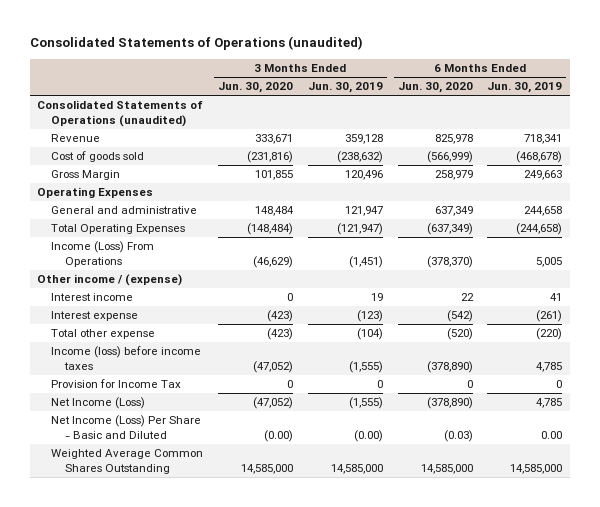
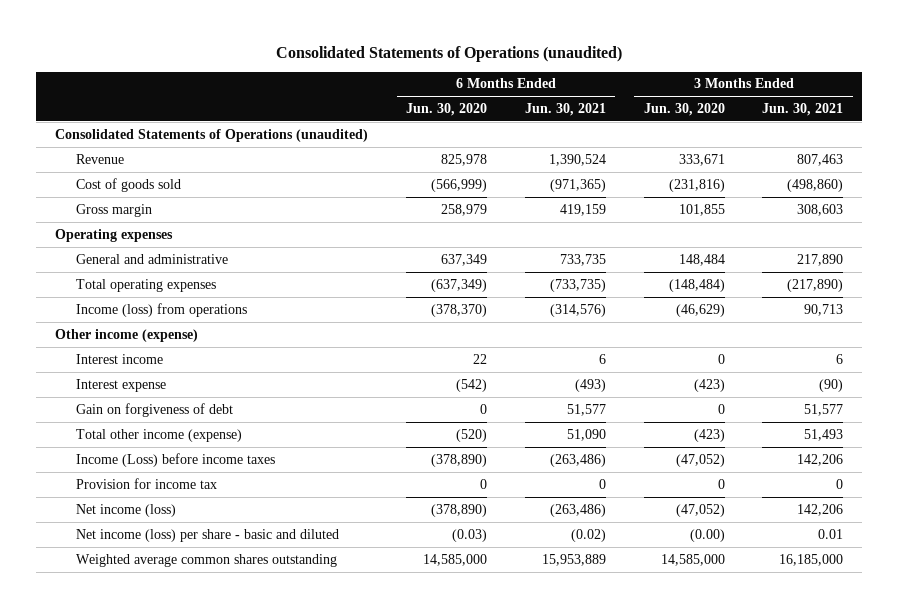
- | 3 Months Ended Jun. 30, 2020 | 3 Months Ended Jun. 30, 2019 | 6 Months Ended Jun. 30, 2020 | 6 Months Ended Jun. 30, 2019
+ | 6 Months Ended Jun. 30, 2020 | 6 Months Ended Jun. 30, 2021 | 3 Months Ended Jun. 30, 2020 | 3 Months Ended Jun. 30, 2021
- Gross Margin | 101,855 | 120,496 | 258,979 | 249,663
- Operating Expenses
+ Gross margin | 258,979 | 419,159 | 101,855 | 308,603
+ Operating expenses
- Total Operating Expenses | (148,484) | (121,947) | (637,349) | (244,658)
- Income (Loss) From Operations | (46,629) | (1,451) | (378,370) | 5,005
- Other income / (expense)
+ Total operating expenses | (637,349) | (733,735) | (148,484) | (217,890)
+ Income (loss) from operations | (378,370) | (314,576) | (46,629) | 90,713
+ Other income (expense)
- Total other expense | (423) | (104) | (520) | (220)
- Income (loss) before income taxes | (47,052) | (1,555) | (378,890) | 4,785
- Provision for Income Tax | 0 | 0 | 0 | 0
- Net Income (Loss) | (47,052) | (1,555) | (378,890) | 4,785
- Net Income (Loss) Per Share - Basic and Diluted | (0.00) | (0.00) | (0.03) | 0.00
- Weighted Average Common Shares Outstanding | 14,585,000 | 14,585,000 | 14,585,000 | 14,585,000
+ Gain on forgiveness of debt | 0 | 51,577 | 0 | 51,577
+ Total other income (expense) | (520) | 51,090 | (423) | 51,493
+ Income (Loss) before income taxes | (378,890) | (263,486) | (47,052) | 142,206
+ Provision for income tax | 0 | 0 | 0 | 0
+ Net income (loss) | (378,890) | (263,486) | (47,052) | 142,206
+ Net income (loss) per share - basic and diluted | (0.03) | (0.02) | (0.00) | 0.01
+ Weighted average common shares outstanding | 14,585,000 | 15,953,889 | 14,585,000 | 16,185,000

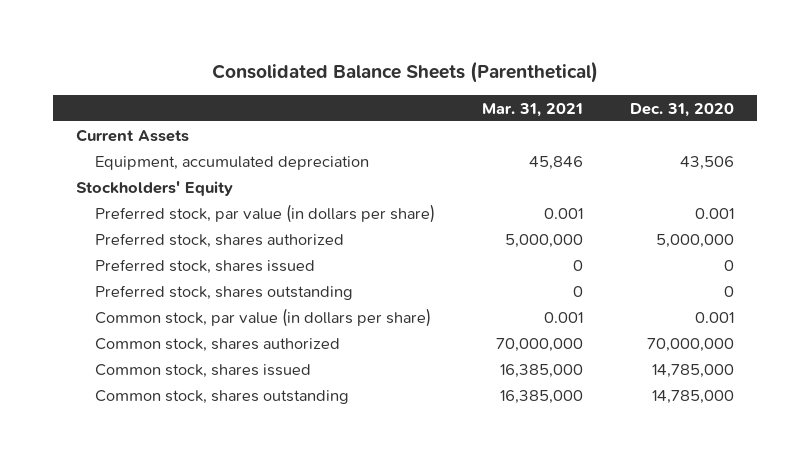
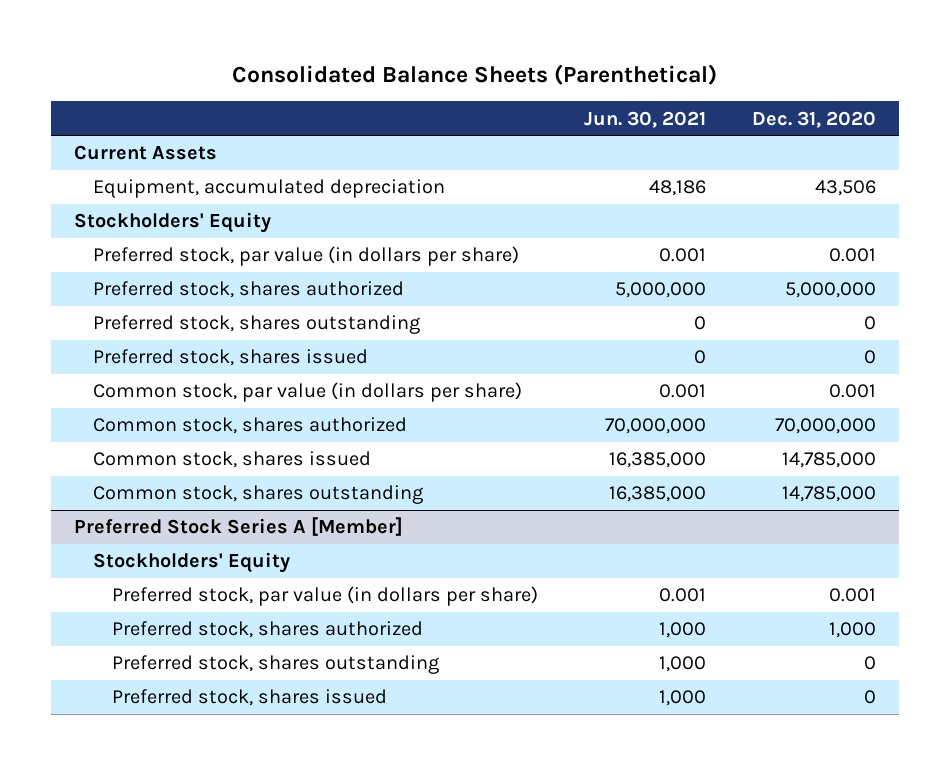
- | Mar. 31, 2021 | Dec. 31, 2020
+ | Jun. 30, 2021 | Dec. 31, 2020
moved down: Preferred stock, shares issued | 0 | 0
+ Preferred Stock Series A [Member]
+ Stockholders' Equity
+ Preferred stock, par value (in dollars per share) | 0.001 | 0.001
+ Preferred stock, shares authorized | 1,000 | 1,000
+ Preferred stock, shares outstanding | 1,000 | 0
+ Preferred stock, shares issued | 1,000 | 0

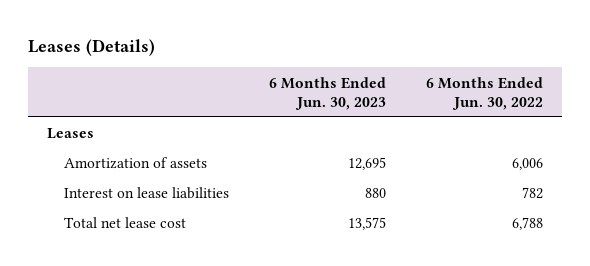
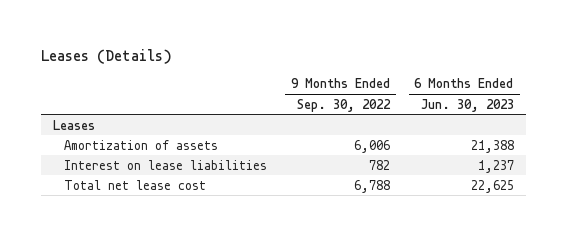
- | 6 Months Ended Jun. 30, 2023 | 6 Months Ended Jun. 30, 2022
+ | 9 Months Ended Sep. 30, 2022 | 6 Months Ended Jun. 30, 2023
- Amortization of assets | 12,695 | 6,006
- Interest on lease liabilities | 880 | 782
- Total net lease cost | 13,575 | 6,788
+ Amortization of assets | 6,006 | 21,388
+ Interest on lease liabilities | 782 | 1,237
+ Total net lease cost | 6,788 | 22,625

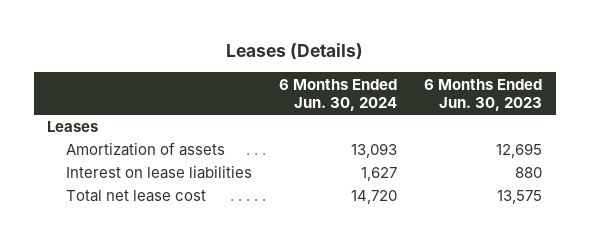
- | 9 Months Ended Sep. 30, 2022 | 6 Months Ended Jun. 30, 2023
+ | 6 Months Ended Jun. 30, 2024 | 6 Months Ended Jun. 30, 2023
- Amortization of assets | 6,006 | 21,388
- Interest on lease liabilities | 782 | 1,237
- Total net lease cost | 6,788 | 22,625
+ Amortization of assets | 13,093 | 12,695
+ Interest on lease liabilities | 1,627 | 880
+ Total net lease cost | 14,720 | 13,575

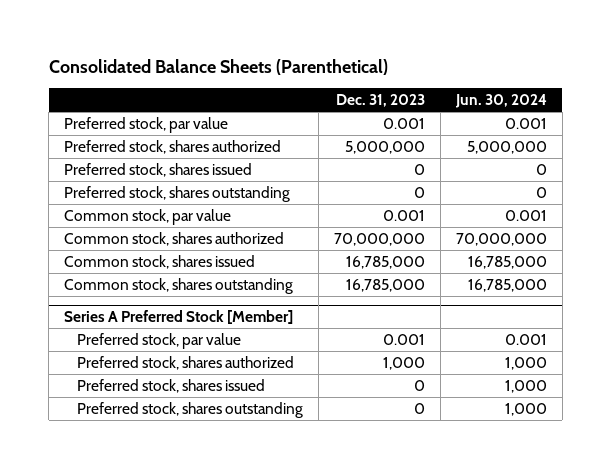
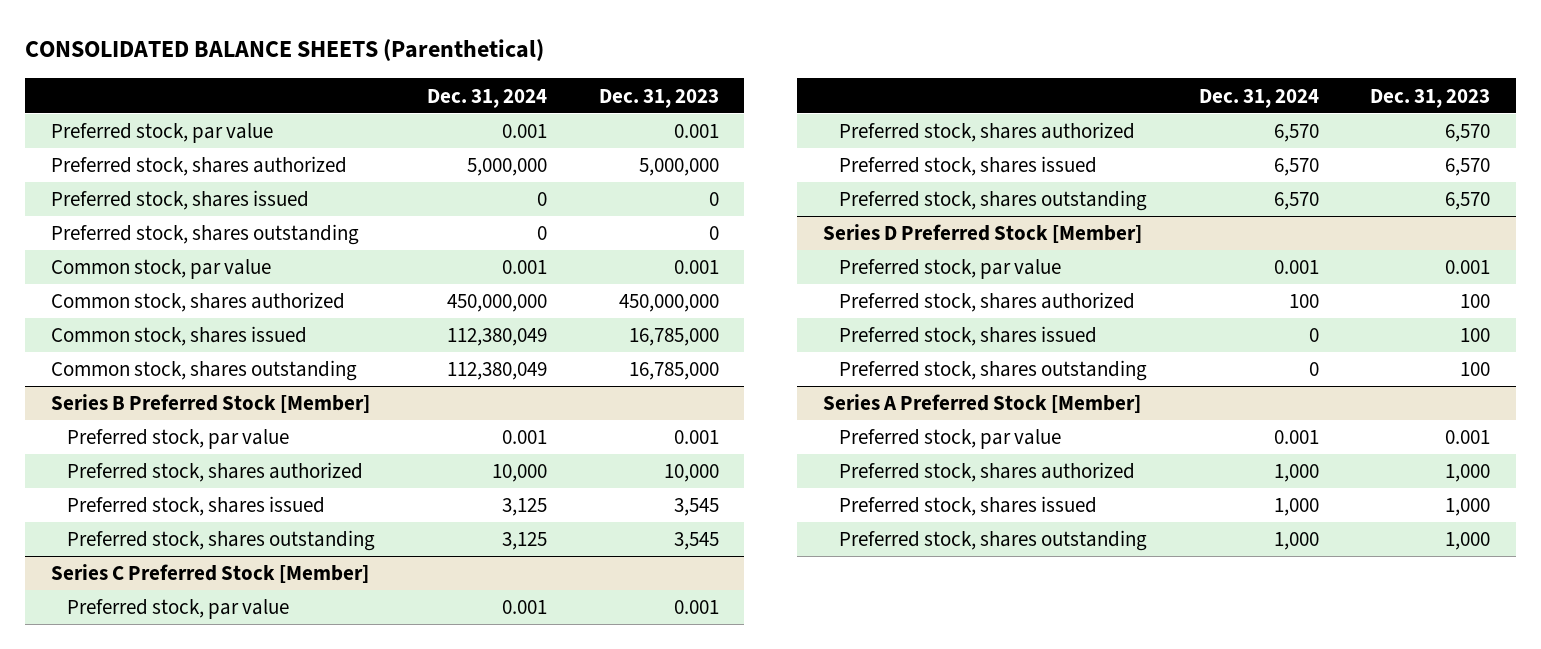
- Consolidated Balance Sheets (Parenthetical)
+ CONSOLIDATED BALANCE SHEETS (Parenthetical)
- | Dec. 31, 2023 | Jun. 30, 2024
+ | Dec. 31, 2024 | Dec. 31, 2023
- Common stock, shares authorized | 70,000,000 | 70,000,000
+ Common stock, shares authorized | 450,000,000 | 450,000,000
+ Series B Preferred Stock [Member]
+ Preferred stock, par value | 0.001 | 0.001
+ Preferred stock, shares authorized | 10,000 | 10,000
+ Preferred stock, shares issued | 3,125 | 3,545
+ Preferred stock, shares outstanding | 3,125 | 3,545
+ Series C Preferred Stock [Member]
+ Preferred stock, par value | 0.001 | 0.001
+ Preferred stock, shares authorized | 6,570 | 6,570
+ Preferred stock, shares issued | 6,570 | 6,570
+ Preferred stock, shares outstanding | 6,570 | 6,570
+ Series D Preferred Stock [Member]
+ Preferred stock, par value | 0.001 | 0.001
+ Preferred stock, shares authorized | 100 | 100
+ Preferred stock, shares issued | 0 | 100
+ Preferred stock, shares outstanding | 0 | 100
@ Series A Preferred Stock [Member]
- Preferred stock, shares issued | 0 | 1,000
- Preferred stock, shares outstanding | 0 | 1,000
+ Preferred stock, shares issued | 1,000 | 1,000
+ Preferred stock, shares outstanding | 1,000 | 1,000

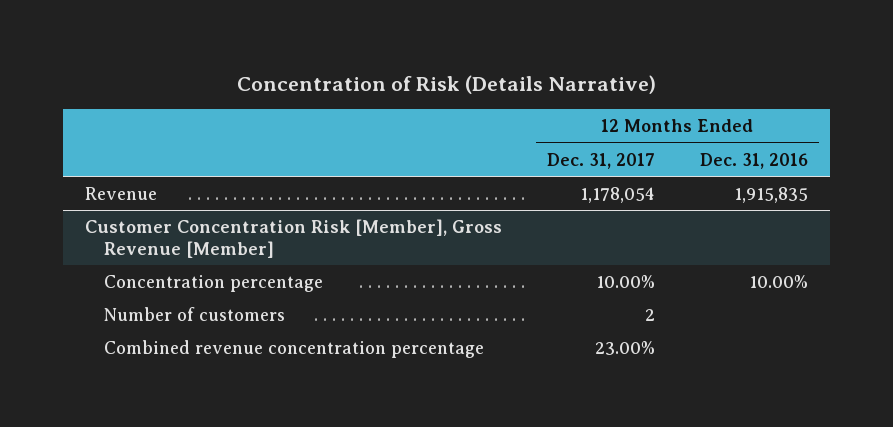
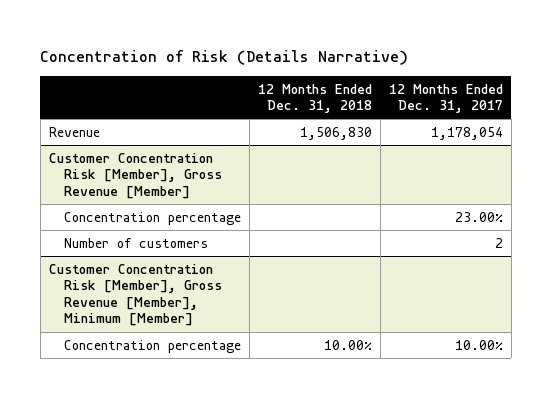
- | 12 Months Ended Dec. 31, 2017 | 12 Months Ended Dec. 31, 2016
+ | 12 Months Ended Dec. 31, 2018 | 12 Months Ended Dec. 31, 2017
@ Customer Concentration Risk [Member], Gross Revenue [Member]
- Concentration percentage | 10.00% | 10.00%
+ Concentration percentage | | 23.00%
- Combined revenue concentration percentage | 23.00% |
+ Customer Concentration Risk [Member], Gross Revenue [Member], Minimum [Member]
+ Concentration percentage | 10.00% | 10.00%

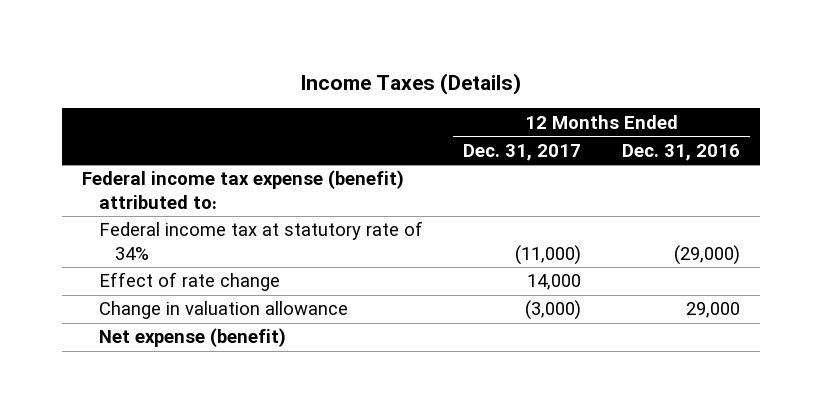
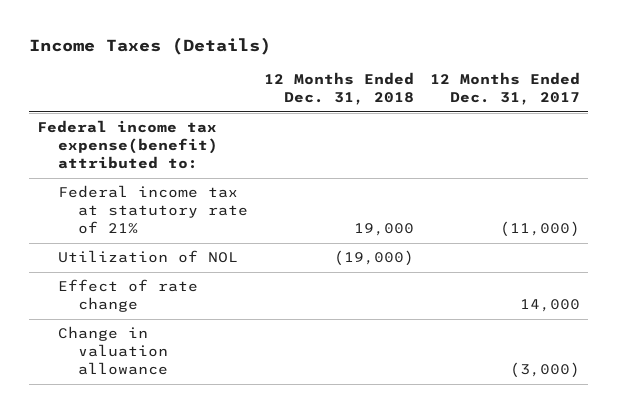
- | 12 Months Ended Dec. 31, 2017 | 12 Months Ended Dec. 31, 2016
+ | 12 Months Ended Dec. 31, 2018 | 12 Months Ended Dec. 31, 2017
- Federal income tax expense (benefit) attributed to:
- Federal income tax at statutory rate of 34% | (11,000) | (29,000)
+ Federal income tax expense(benefit) attributed to:
+ Federal income tax at statutory rate of 21% | 19,000 | (11,000)
+ Utilization of NOL | (19,000) |
- Net expense (benefit)

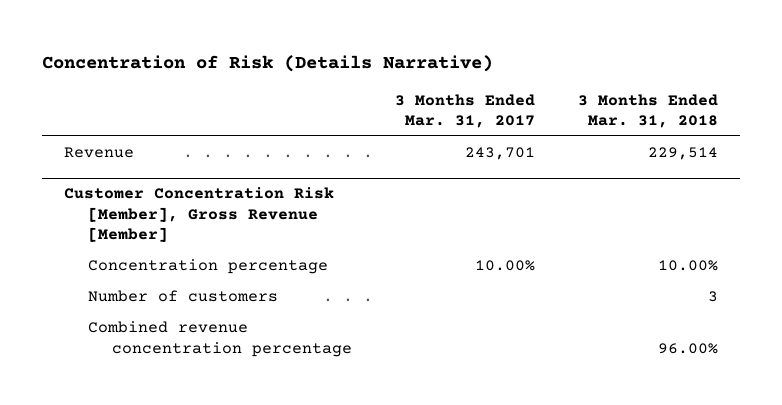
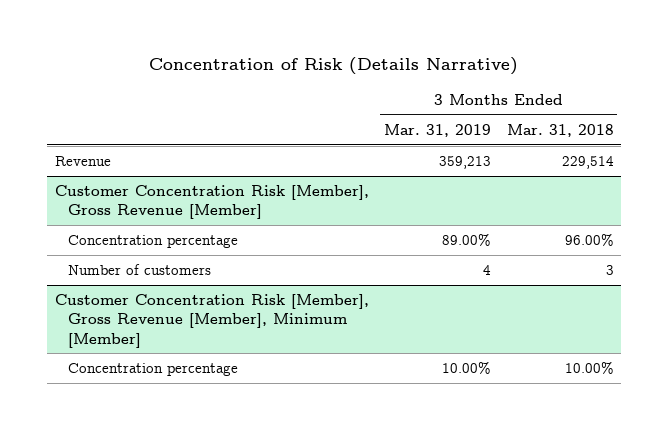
- | 3 Months Ended Mar. 31, 2017 | 3 Months Ended Mar. 31, 2018
+ | 3 Months Ended Mar. 31, 2019 | 3 Months Ended Mar. 31, 2018
@ Customer Concentration Risk [Member], Gross Revenue [Member]
- Concentration percentage | 10.00% | 10.00%
+ Concentration percentage | 89.00% | 96.00%
- Combined revenue concentration percentage | | 96.00%
+ Customer Concentration Risk [Member], Gross Revenue [Member], Minimum [Member]
+ Concentration percentage | 10.00% | 10.00%

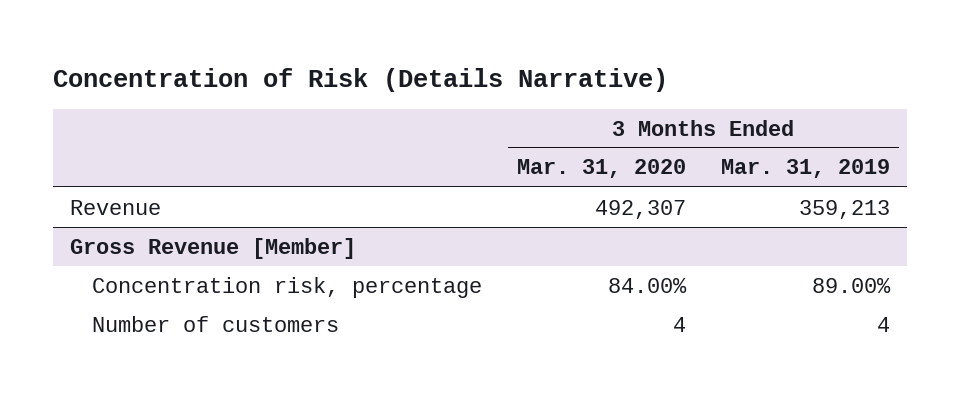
- | 3 Months Ended Mar. 31, 2019 | 3 Months Ended Mar. 31, 2018
+ | 3 Months Ended Mar. 31, 2020 | 3 Months Ended Mar. 31, 2019
- Customer Concentration Risk [Member], Gross Revenue [Member]
- Concentration percentage | 89.00% | 96.00%
+ Gross Revenue [Member]
+ Concentration risk, percentage | 84.00% | 89.00%
- Customer Concentration Risk [Member], Gross Revenue [Member], Minimum [Member]
- Concentration percentage | 10.00% | 10.00%

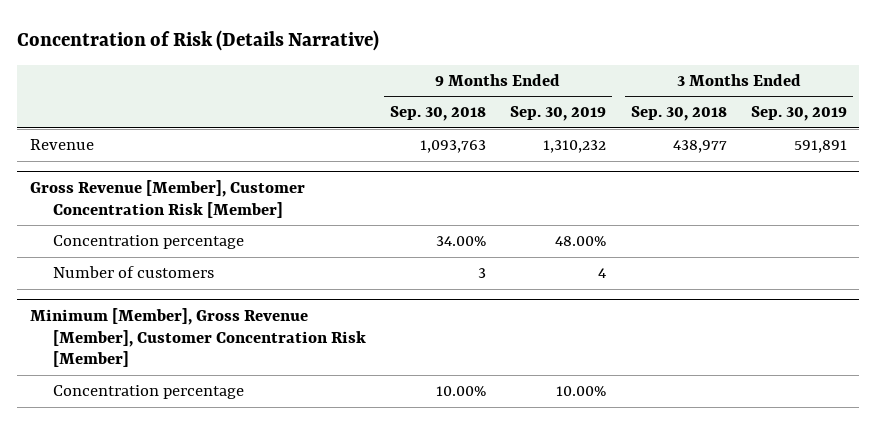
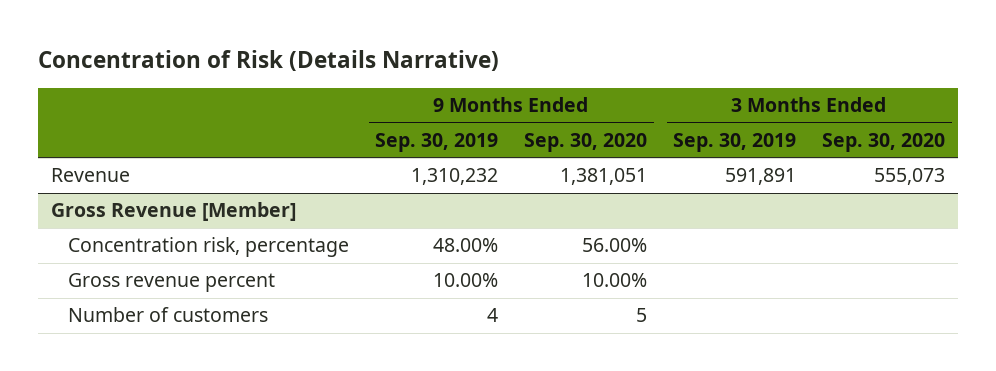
- | 9 Months Ended Sep. 30, 2018 | 9 Months Ended Sep. 30, 2019 | 3 Months Ended Sep. 30, 2018 | 3 Months Ended Sep. 30, 2019
+ | 9 Months Ended Sep. 30, 2019 | 9 Months Ended Sep. 30, 2020 | 3 Months Ended Sep. 30, 2019 | 3 Months Ended Sep. 30, 2020
- Gross Revenue [Member], Customer Concentration Risk [Member]
- Concentration percentage | 34.00% | 48.00% | |
+ Gross Revenue [Member]
+ Concentration risk, percentage | 48.00% | 56.00% | |
+ Gross revenue percent | 10.00% | 10.00% | |
- Minimum [Member], Gross Revenue [Member], Customer Concentration Risk [Member]
- Concentration percentage | 10.00% | 10.00% | |

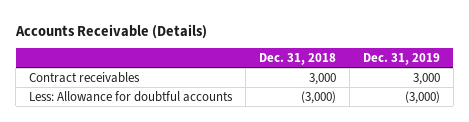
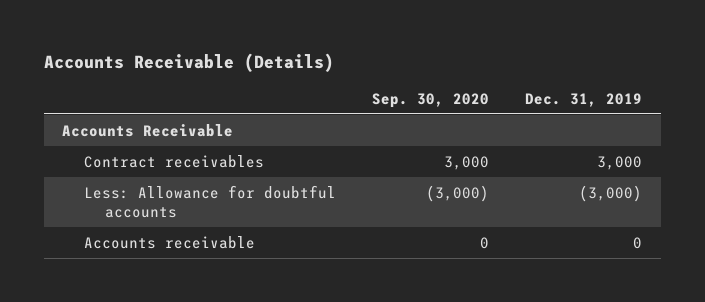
- | Dec. 31, 2018 | Dec. 31, 2019
+ | Sep. 30, 2020 | Dec. 31, 2019
+ Accounts Receivable
+ Accounts receivable | 0 | 0

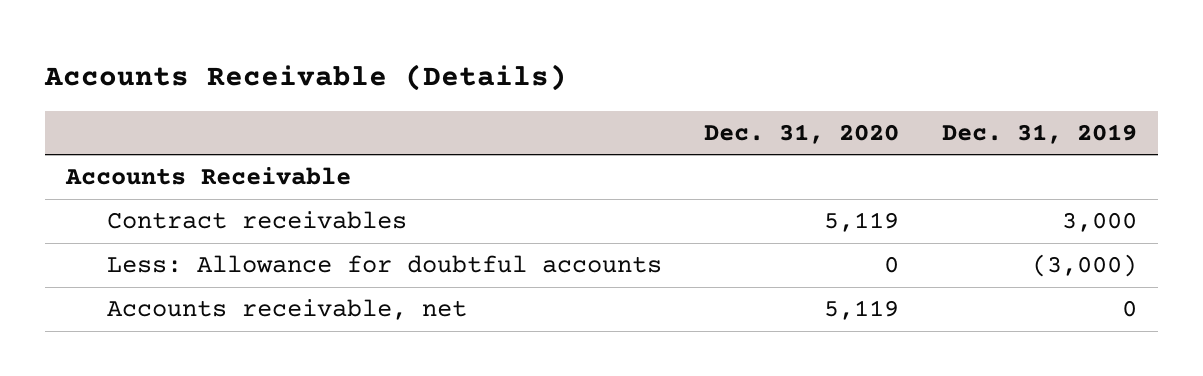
- | Sep. 30, 2020 | Dec. 31, 2019
+ | Dec. 31, 2020 | Dec. 31, 2019
- Accounts receivable | 0 | 0
+ Accounts receivable, net | 5,119 | 0

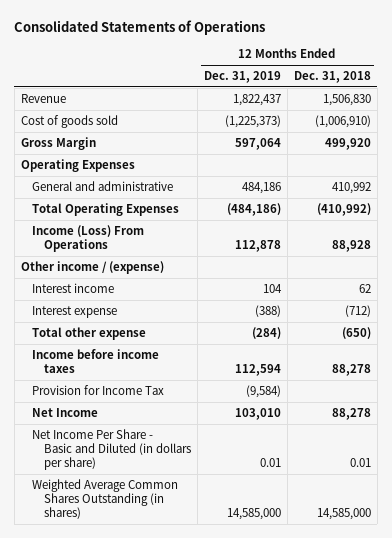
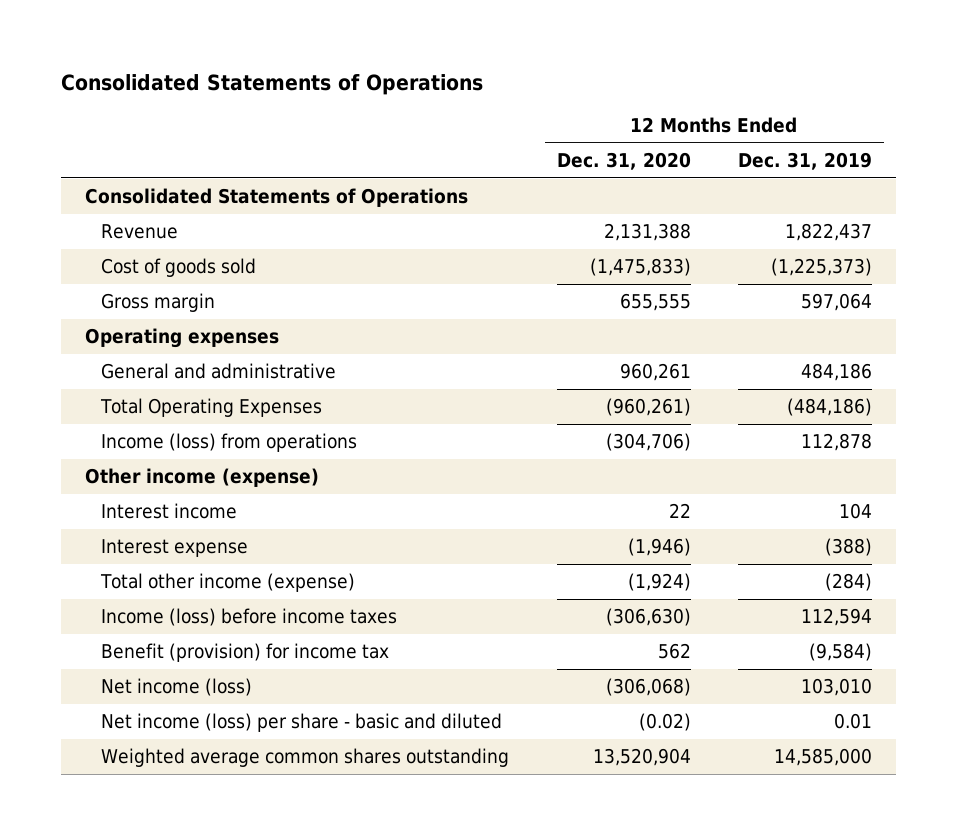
- | 12 Months Ended Dec. 31, 2019 | 12 Months Ended Dec. 31, 2018
+ | 12 Months Ended Dec. 31, 2020 | 12 Months Ended Dec. 31, 2019
+ Consolidated Statements of Operations
- Gross Margin | 597,064 | 499,920
- Operating Expenses
+ Gross margin | 655,555 | 597,064
+ Operating expenses
- Income (Loss) From Operations | 112,878 | 88,928
- Other income / (expense)
+ Income (loss) from operations | (304,706) | 112,878
+ Other income (expense)
- Total other expense | (284) | (650)
- Income before income taxes | 112,594 | 88,278
- Provision for Income Tax | (9,584) |
- Net Income | 103,010 | 88,278
- Net Income Per Share - Basic and Diluted (in dollars per share) | 0.01 | 0.01
- Weighted Average Common Shares Outstanding (in shares) | 14,585,000 | 14,585,000
+ Total other income (expense) | (1,924) | (284)
+ Income (loss) before income taxes | (306,630) | 112,594
+ Benefit (provision) for income tax | 562 | (9,584)
+ Net income (loss) | (306,068) | 103,010
+ Net income (loss) per share - basic and diluted | (0.02) | 0.01
+ Weighted average common shares outstanding | 13,520,904 | 14,585,000

